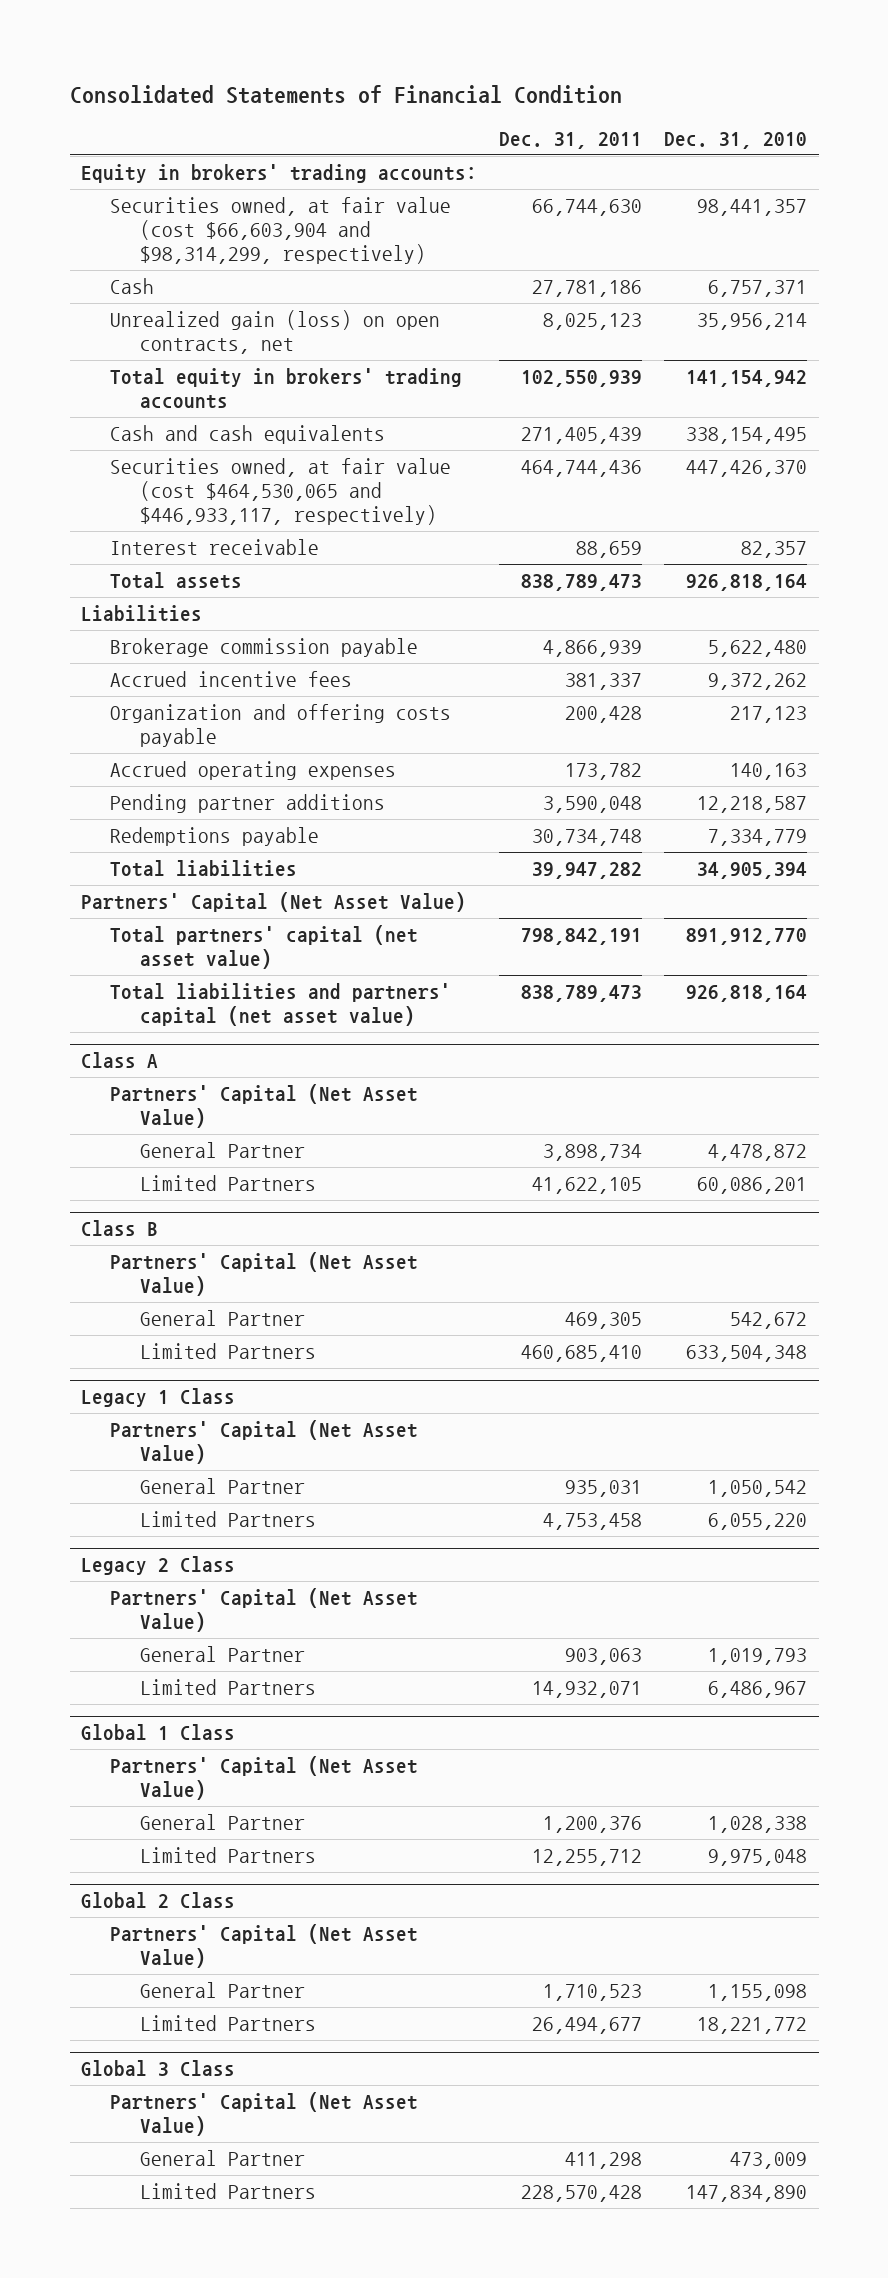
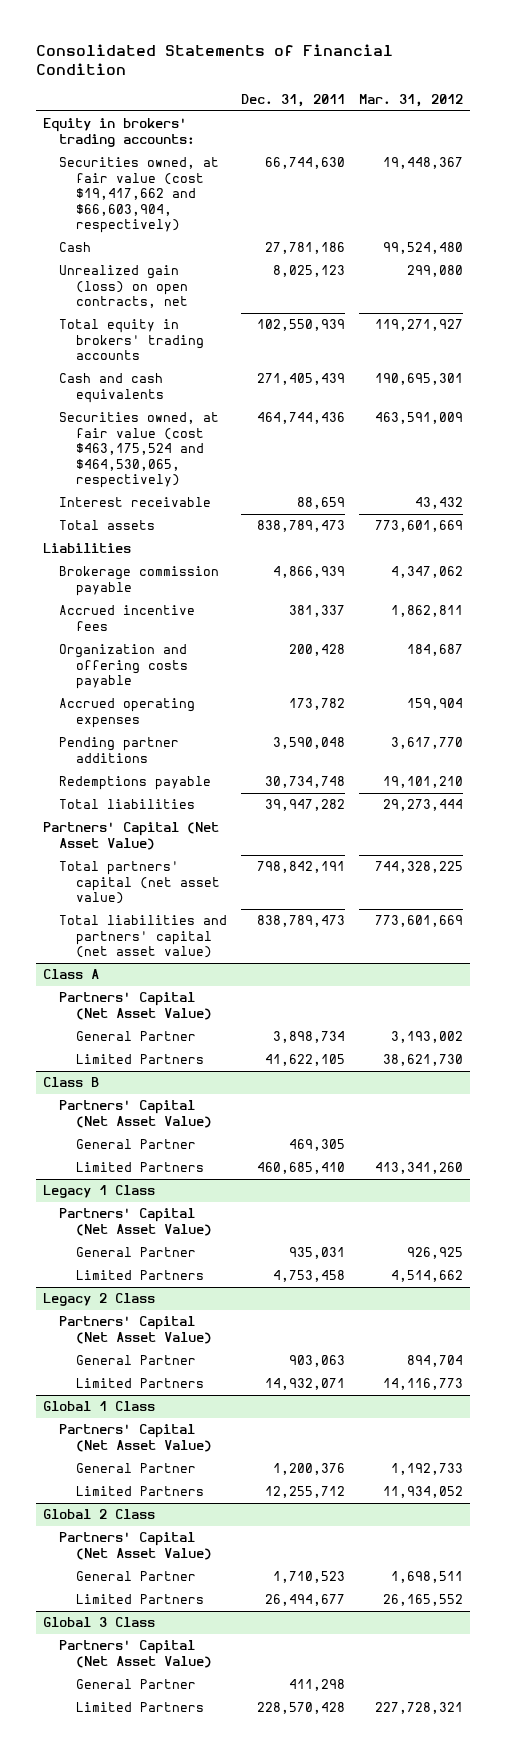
- | Dec. 31, 2011 | Dec. 31, 2010
+ | Dec. 31, 2011 | Mar. 31, 2012
- Securities owned, at fair value (cost $66,603,904 and $98,314,299, respectively) | 66,744,630 | 98,441,357
+ Securities owned, at fair value (cost $19,417,662 and $66,603,904, respectively) | 66,744,630 | 19,448,367
- Securities owned, at fair value (cost $464,530,065 and $446,933,117, respectively) | 464,744,436 | 447,426,370
+ Securities owned, at fair value (cost $463,175,524 and $464,530,065, respectively) | 464,744,436 | 463,591,009

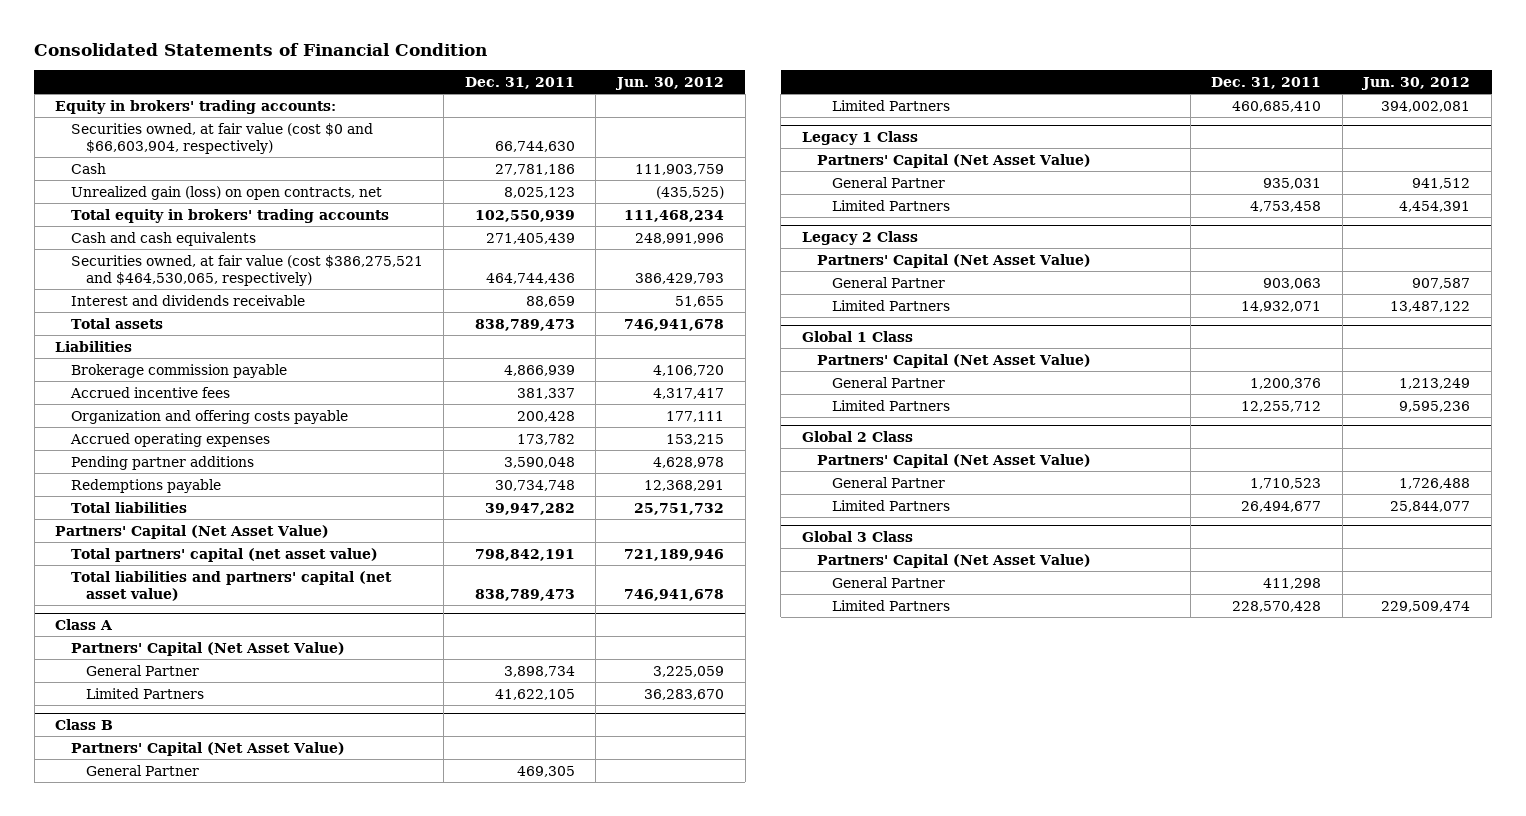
- | Dec. 31, 2011 | Mar. 31, 2012
+ | Dec. 31, 2011 | Jun. 30, 2012
- Securities owned, at fair value (cost $19,417,662 and $66,603,904, respectively) | 66,744,630 | 19,448,367
+ Securities owned, at fair value (cost $0 and $66,603,904, respectively) | 66,744,630 |
- Securities owned, at fair value (cost $463,175,524 and $464,530,065, respectively) | 464,744,436 | 463,591,009
- Interest receivable | 88,659 | 43,432
+ Securities owned, at fair value (cost $386,275,521 and $464,530,065, respectively) | 464,744,436 | 386,429,793
+ Interest and dividends receivable | 88,659 | 51,655

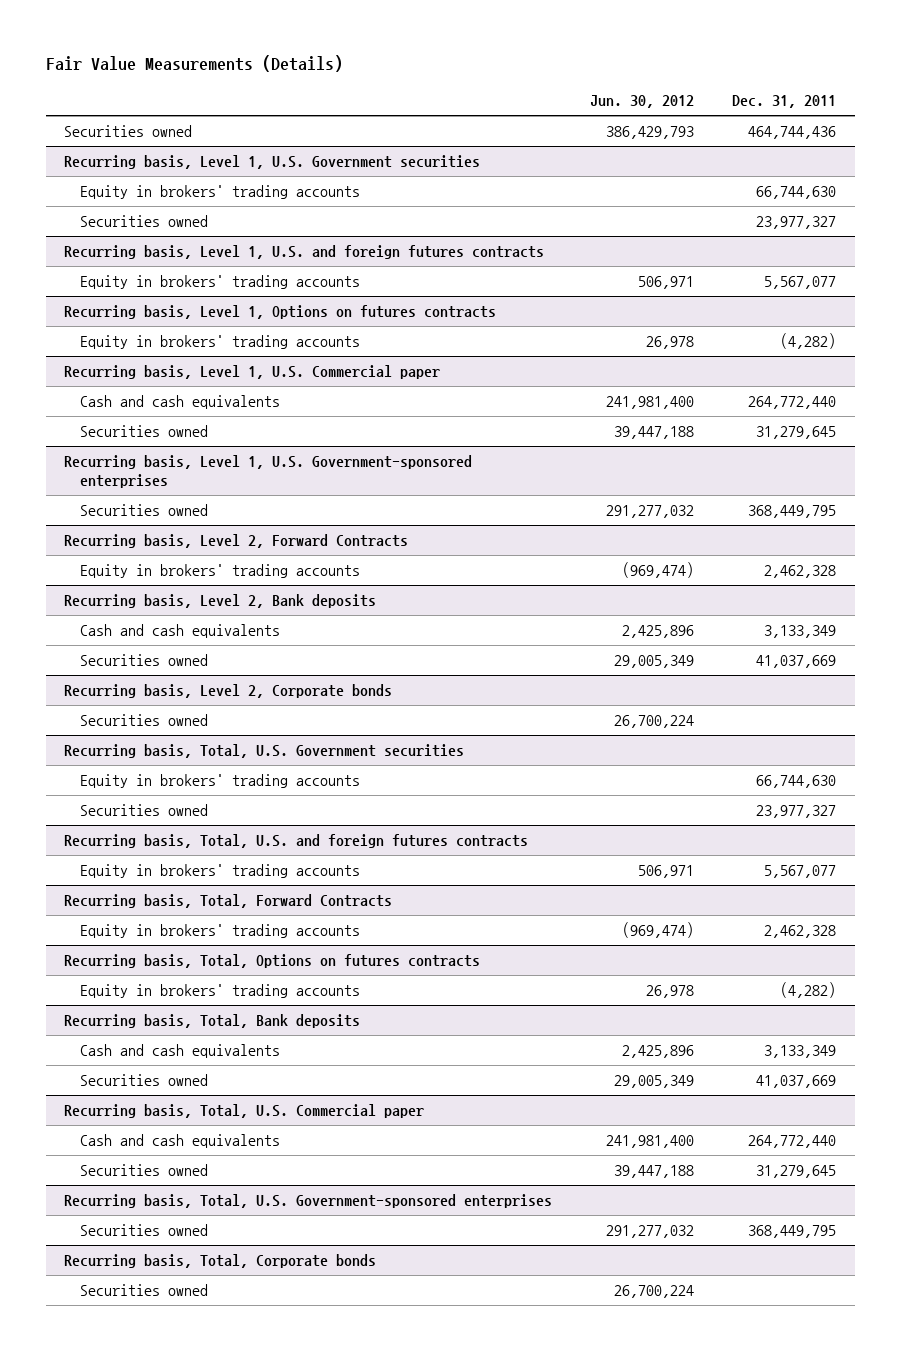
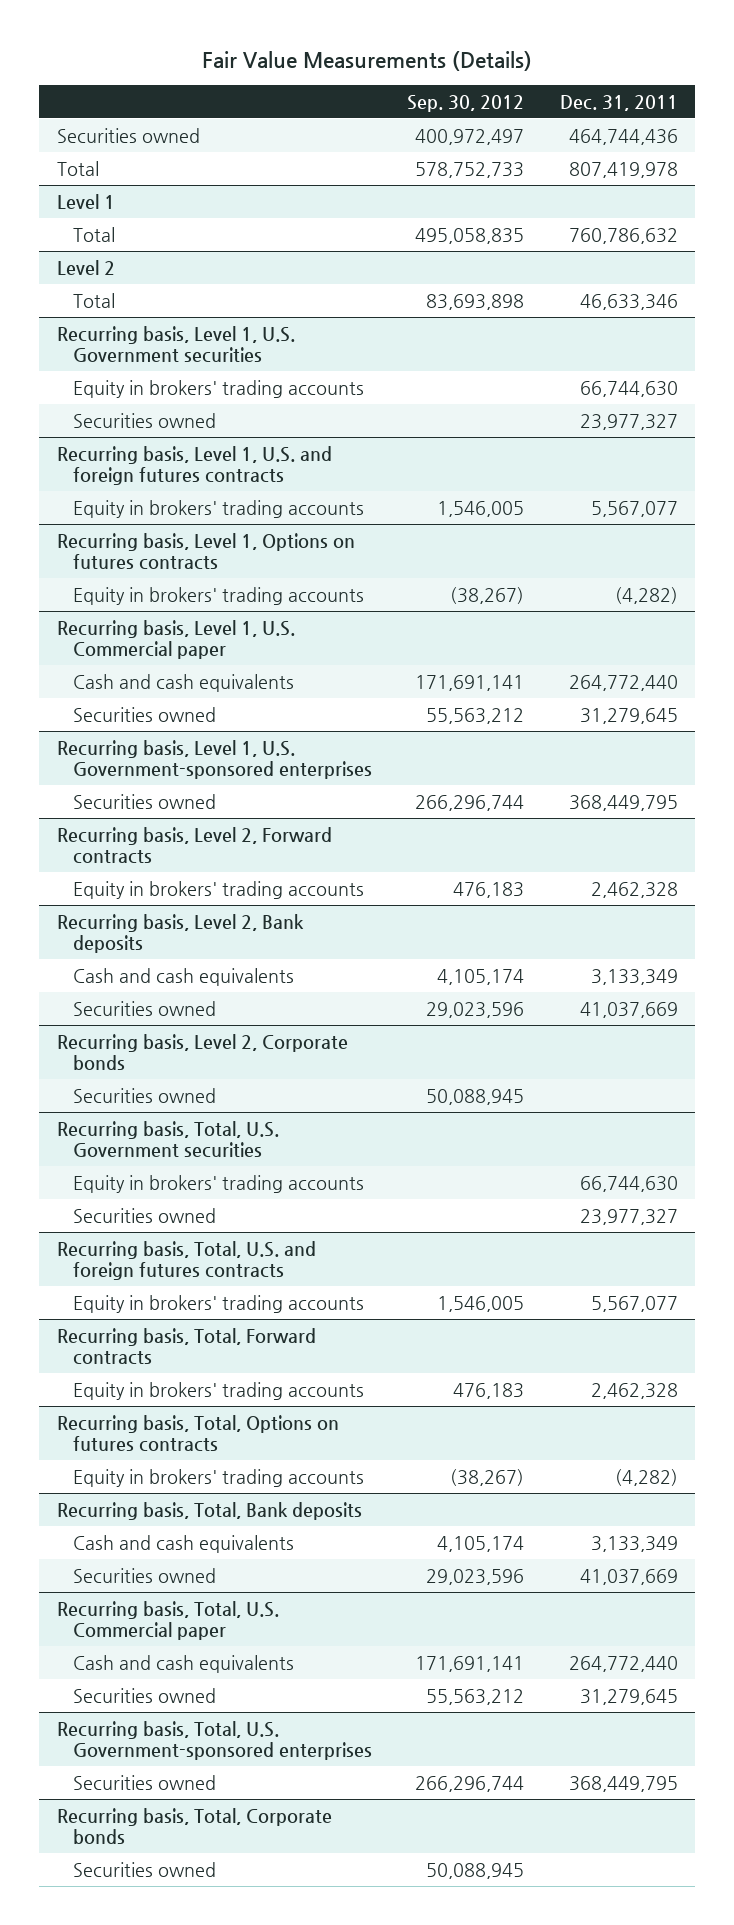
- | Jun. 30, 2012 | Dec. 31, 2011
+ | Sep. 30, 2012 | Dec. 31, 2011
+ Total | 578,752,733 | 807,419,978
+ Level 1
+ Total | 495,058,835 | 760,786,632
+ Level 2
+ Total | 83,693,898 | 46,633,346
- Recurring basis, Level 2, Forward Contracts
+ Recurring basis, Level 2, Forward contracts
- Recurring basis, Total, Forward Contracts
+ Recurring basis, Total, Forward contracts

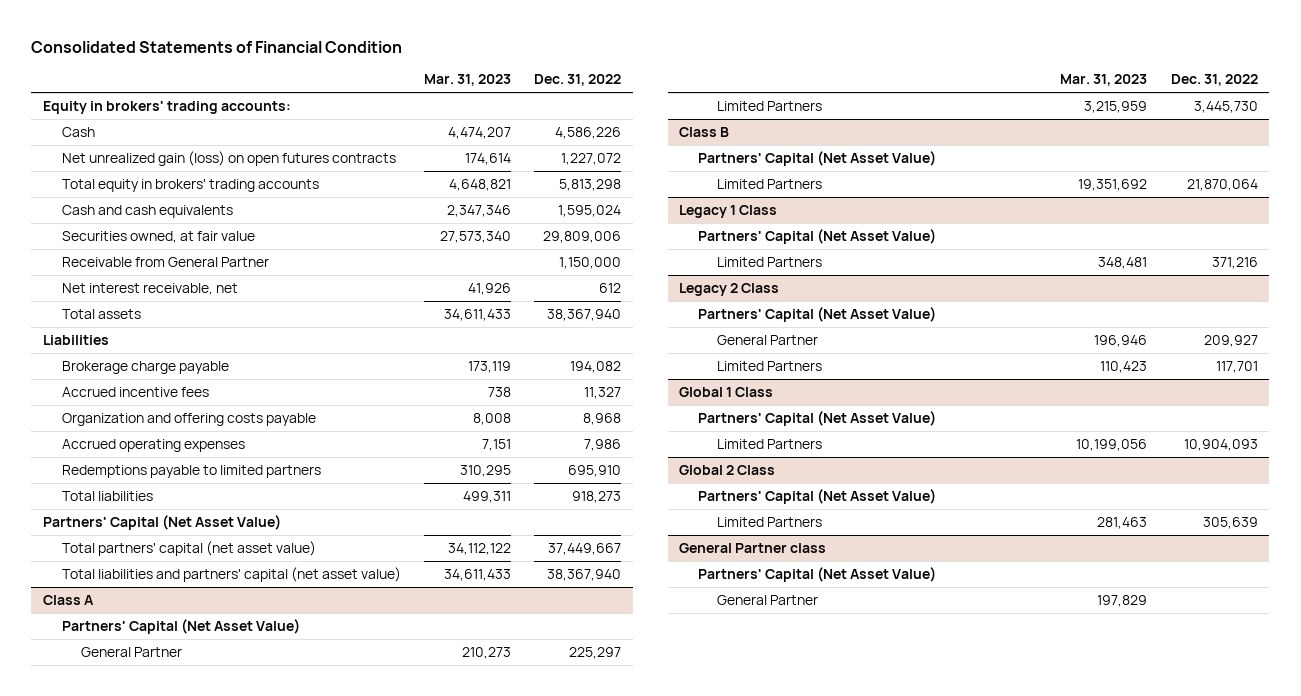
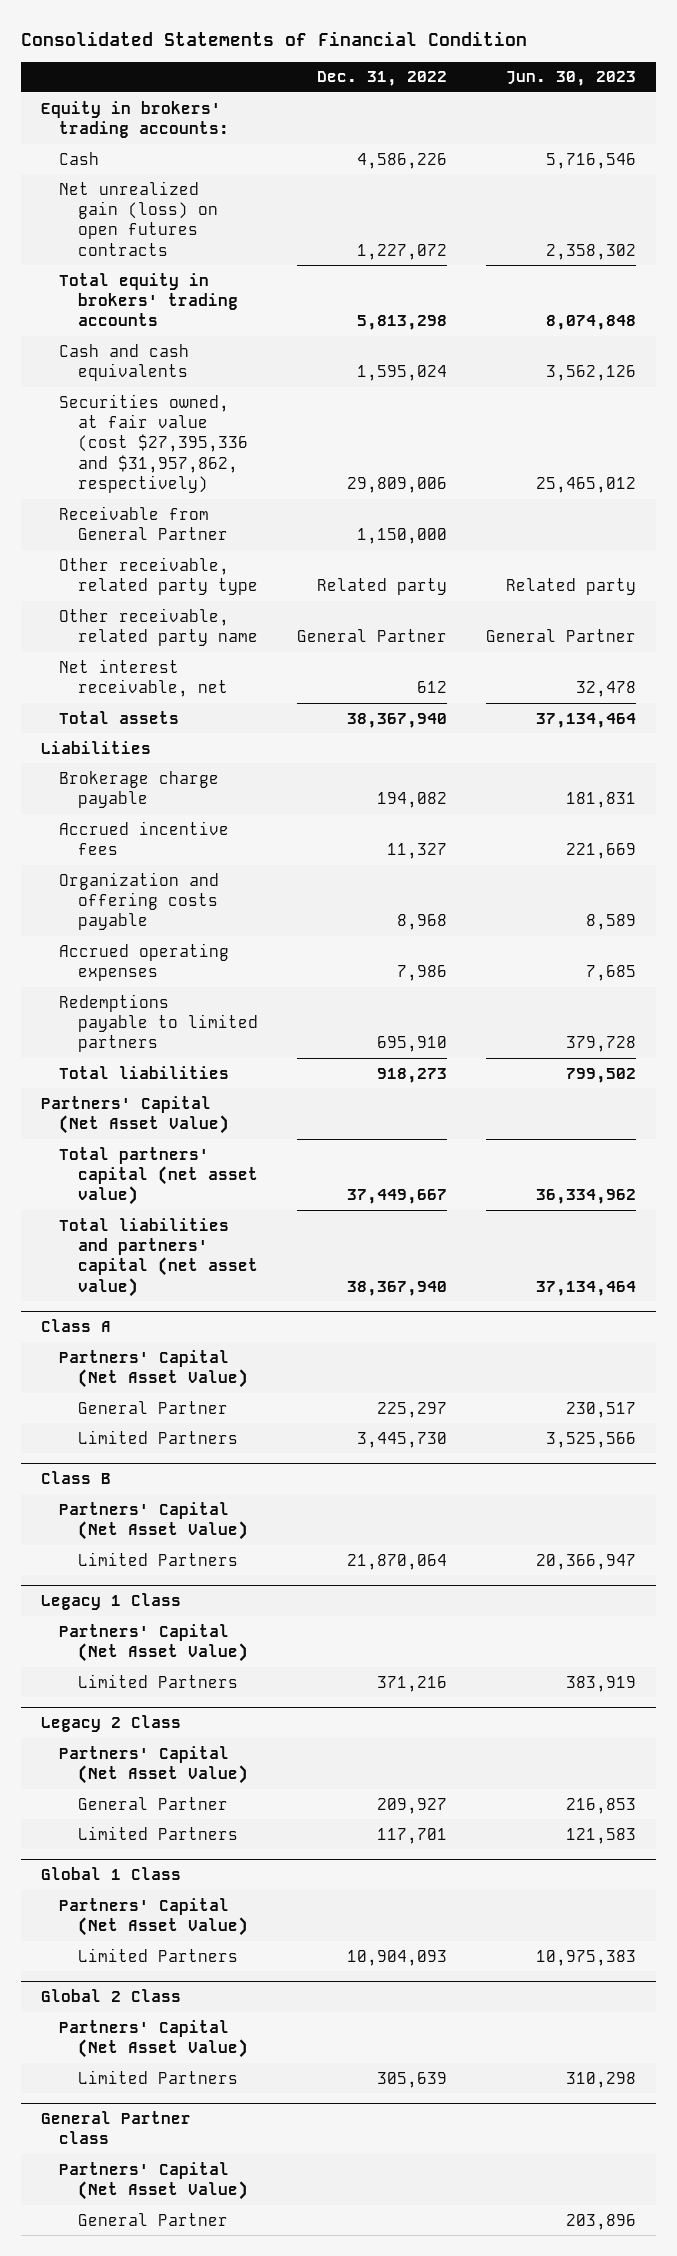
- | Mar. 31, 2023 | Dec. 31, 2022
+ | Dec. 31, 2022 | Jun. 30, 2023
- Securities owned, at fair value | 27,573,340 | 29,809,006
+ Securities owned, at fair value (cost $27,395,336 and $31,957,862, respectively) | 29,809,006 | 25,465,012
+ Other receivable, related party type | Related party | Related party
+ Other receivable, related party name | General Partner | General Partner

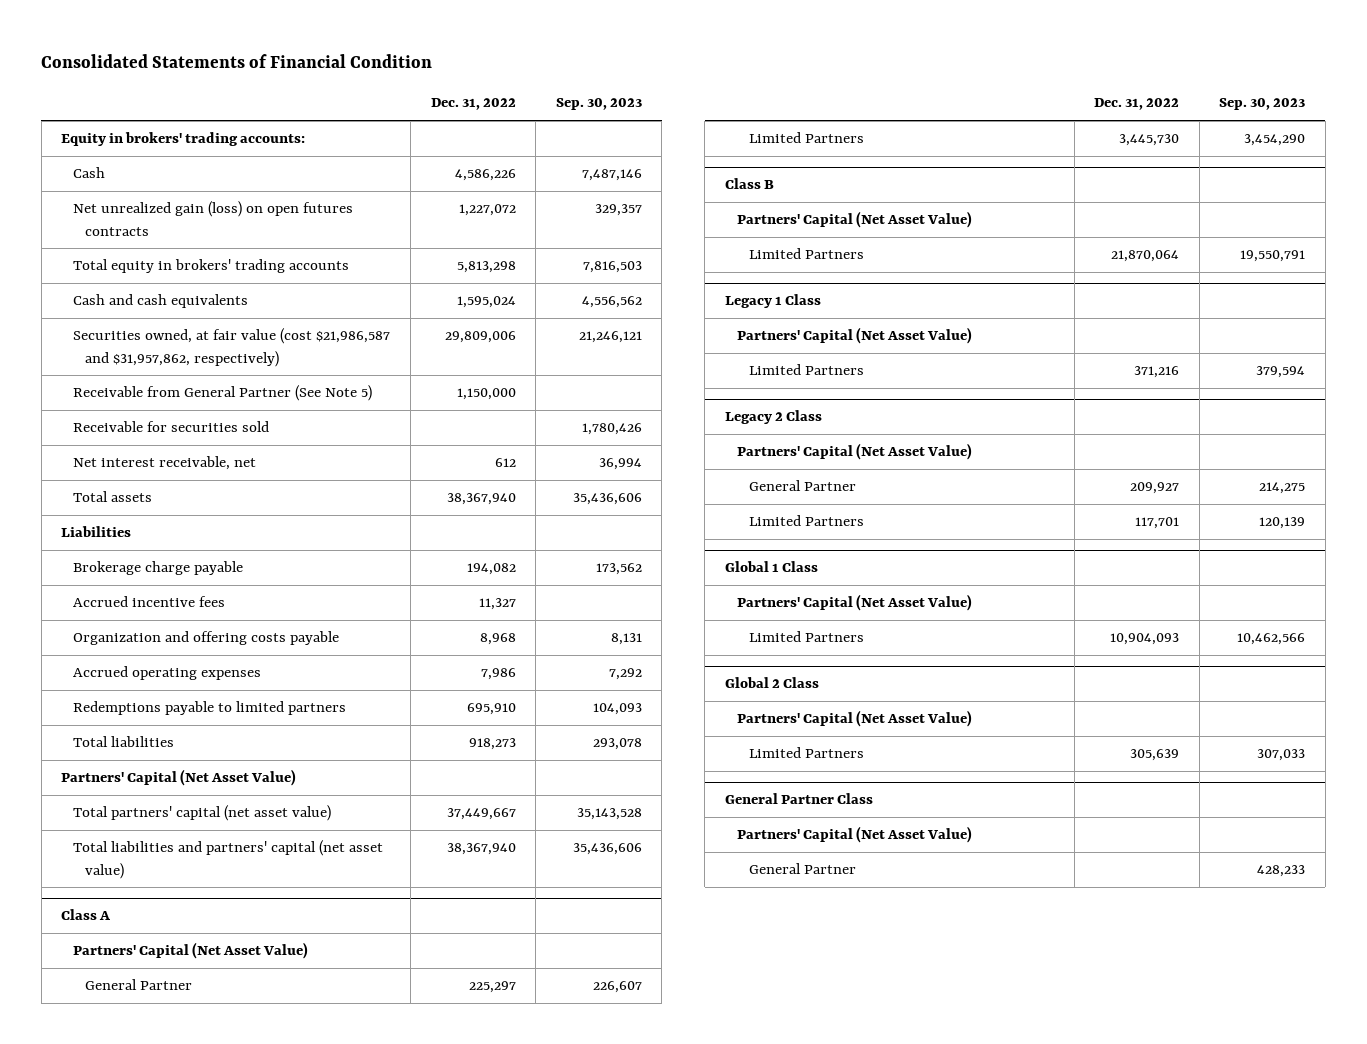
- | Dec. 31, 2022 | Jun. 30, 2023
+ | Dec. 31, 2022 | Sep. 30, 2023
- Securities owned, at fair value (cost $27,395,336 and $31,957,862, respectively) | 29,809,006 | 25,465,012
- Receivable from General Partner | 1,150,000 |
- Other receivable, related party type | Related party | Related party
- Other receivable, related party name | General Partner | General Partner
+ Securities owned, at fair value (cost $21,986,587 and $31,957,862, respectively) | 29,809,006 | 21,246,121
+ Receivable from General Partner (See Note 5) | 1,150,000 |
+ Receivable for securities sold | | 1,780,426
- General Partner class
+ General Partner Class

